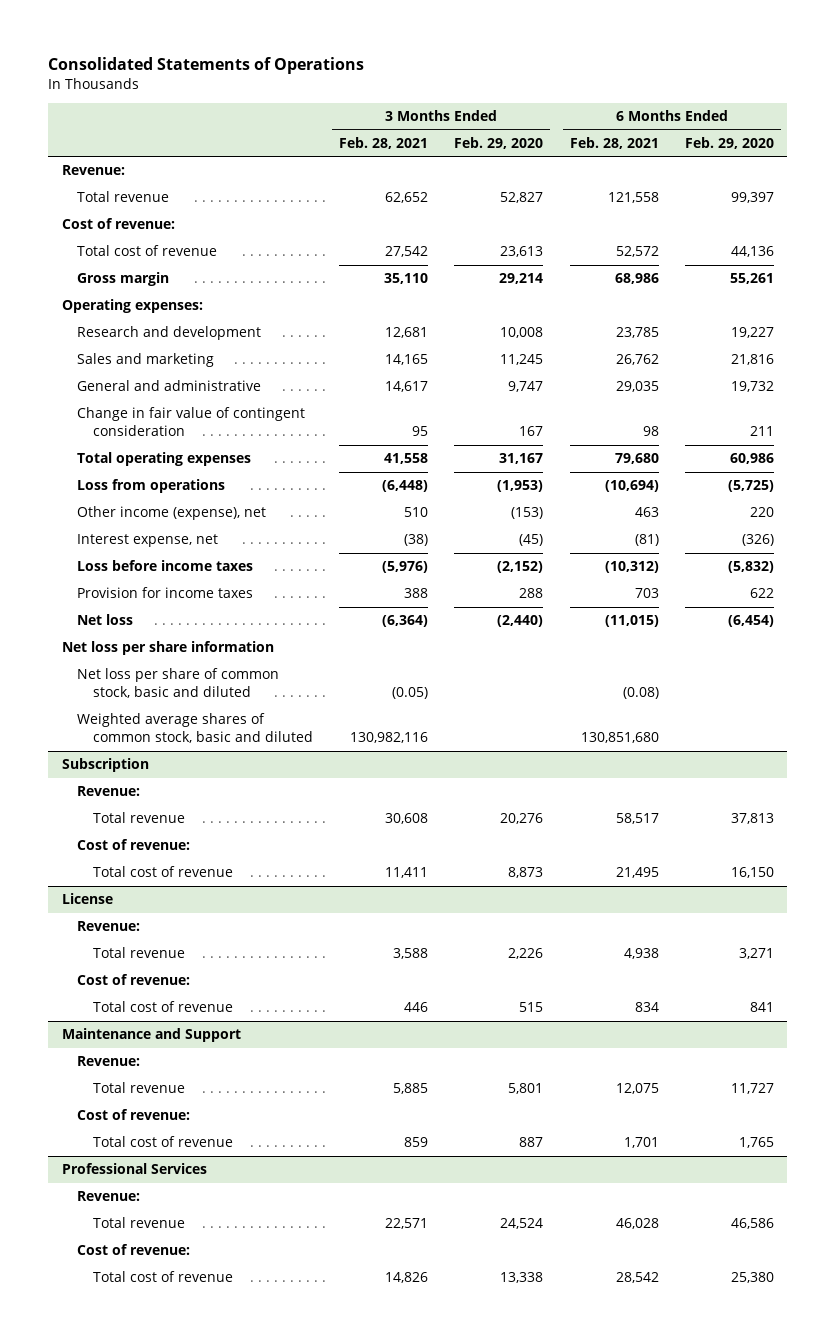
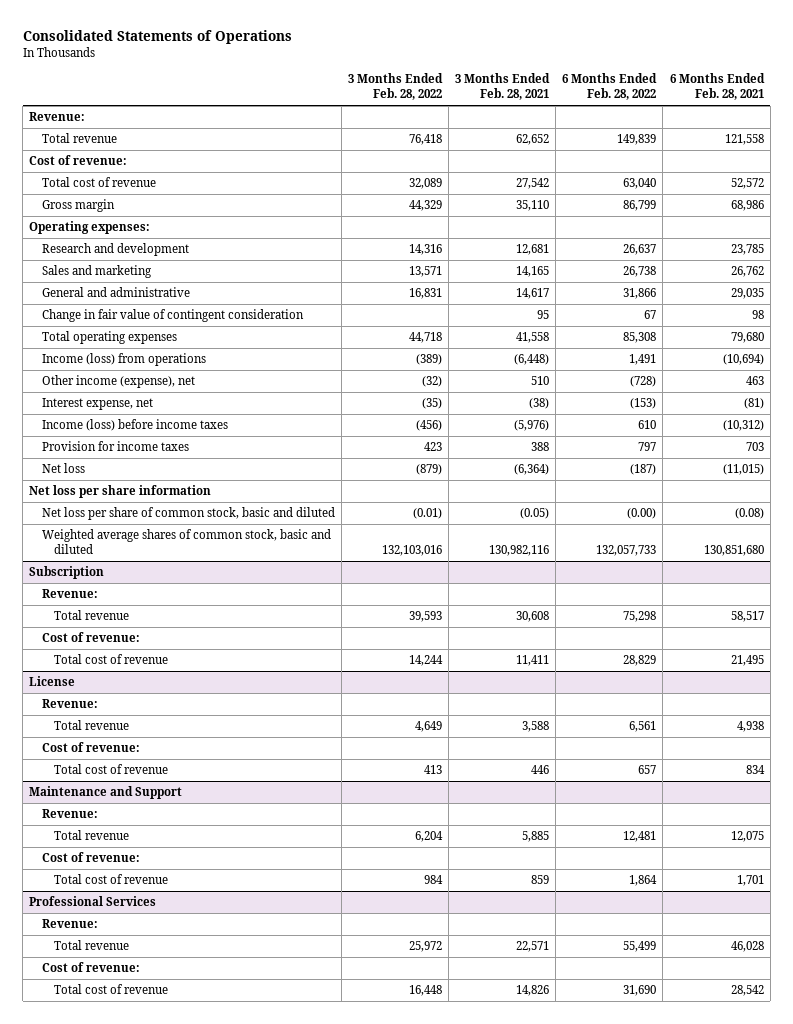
- | 3 Months Ended Feb. 28, 2021 | 3 Months Ended Feb. 29, 2020 | 6 Months Ended Feb. 28, 2021 | 6 Months Ended Feb. 29, 2020
+ | 3 Months Ended Feb. 28, 2022 | 3 Months Ended Feb. 28, 2021 | 6 Months Ended Feb. 28, 2022 | 6 Months Ended Feb. 28, 2021
- Loss from operations | (6,448) | (1,953) | (10,694) | (5,725)
+ Income (loss) from operations | (389) | (6,448) | 1,491 | (10,694)
- Loss before income taxes | (5,976) | (2,152) | (10,312) | (5,832)
+ Income (loss) before income taxes | (456) | (5,976) | 610 | (10,312)

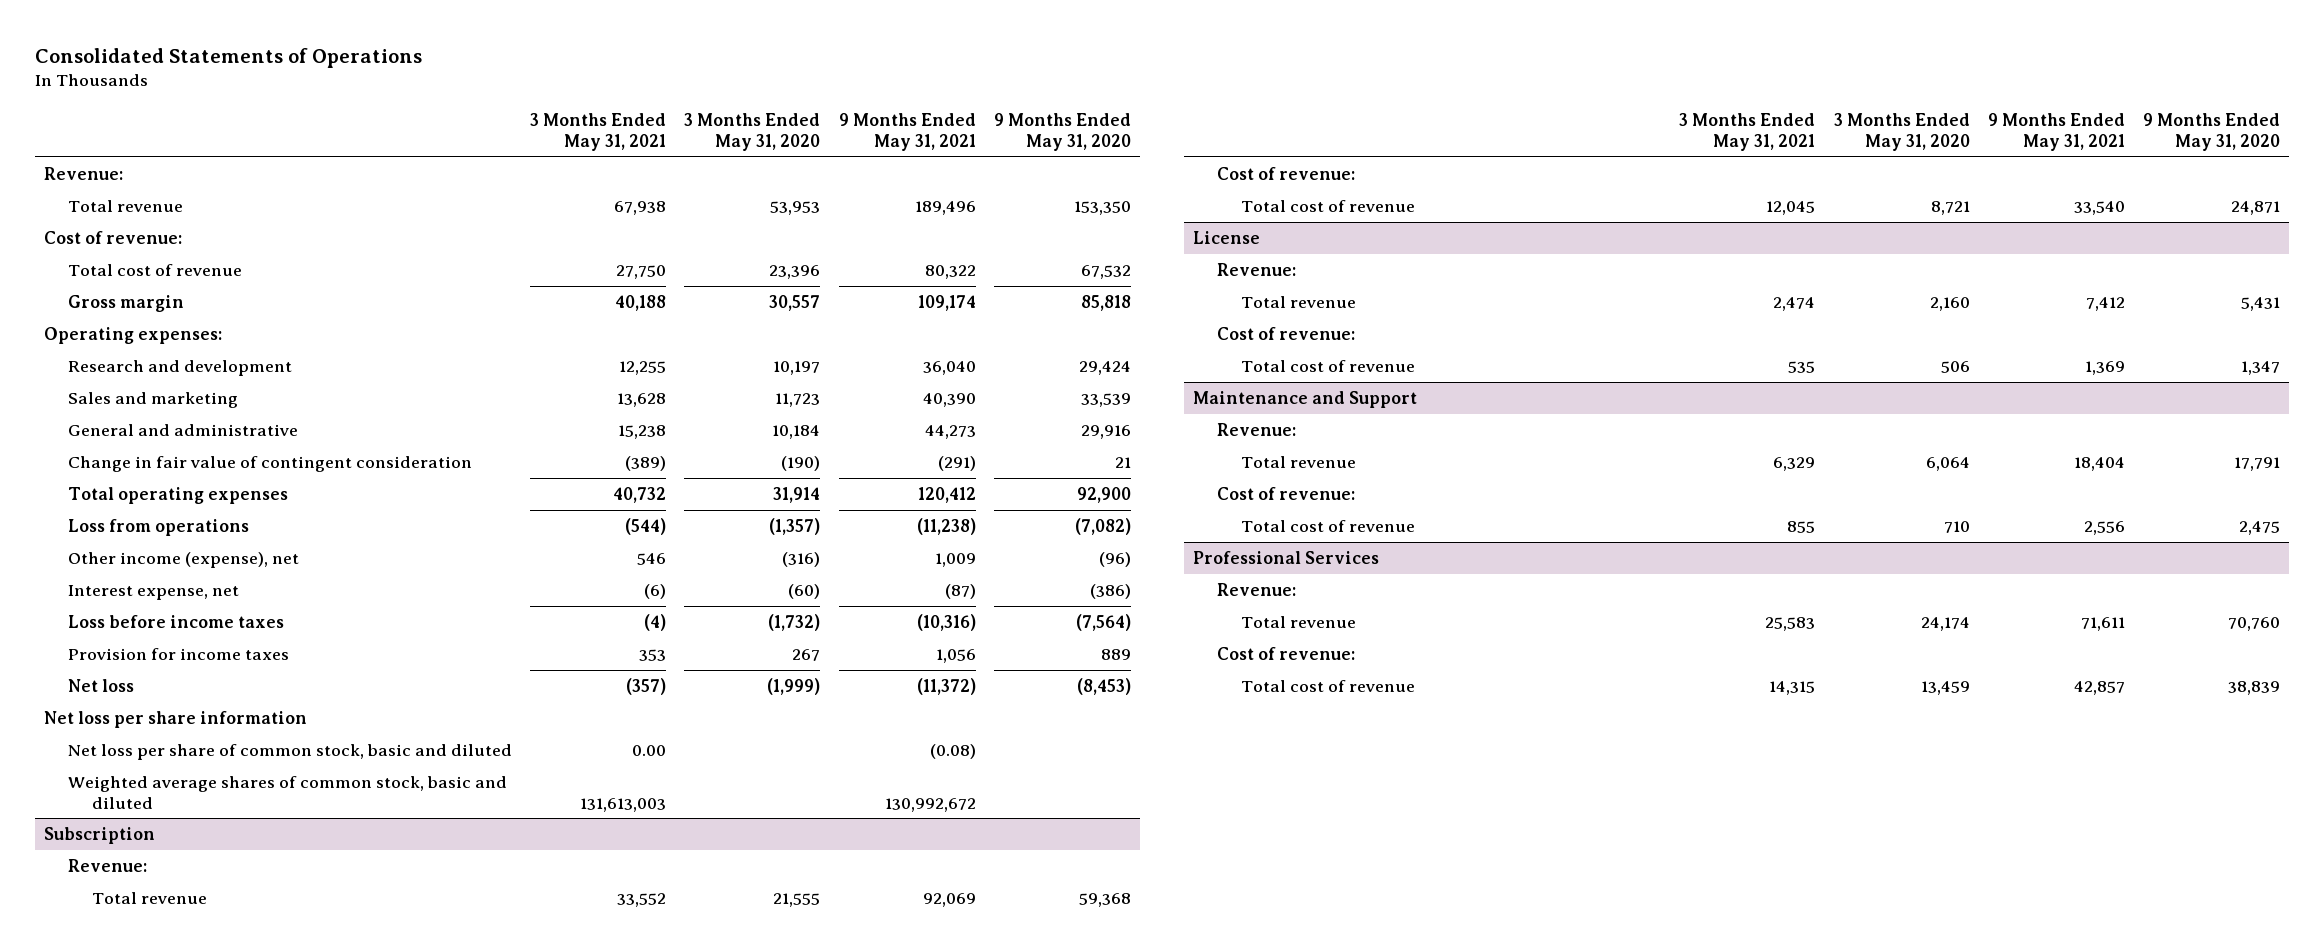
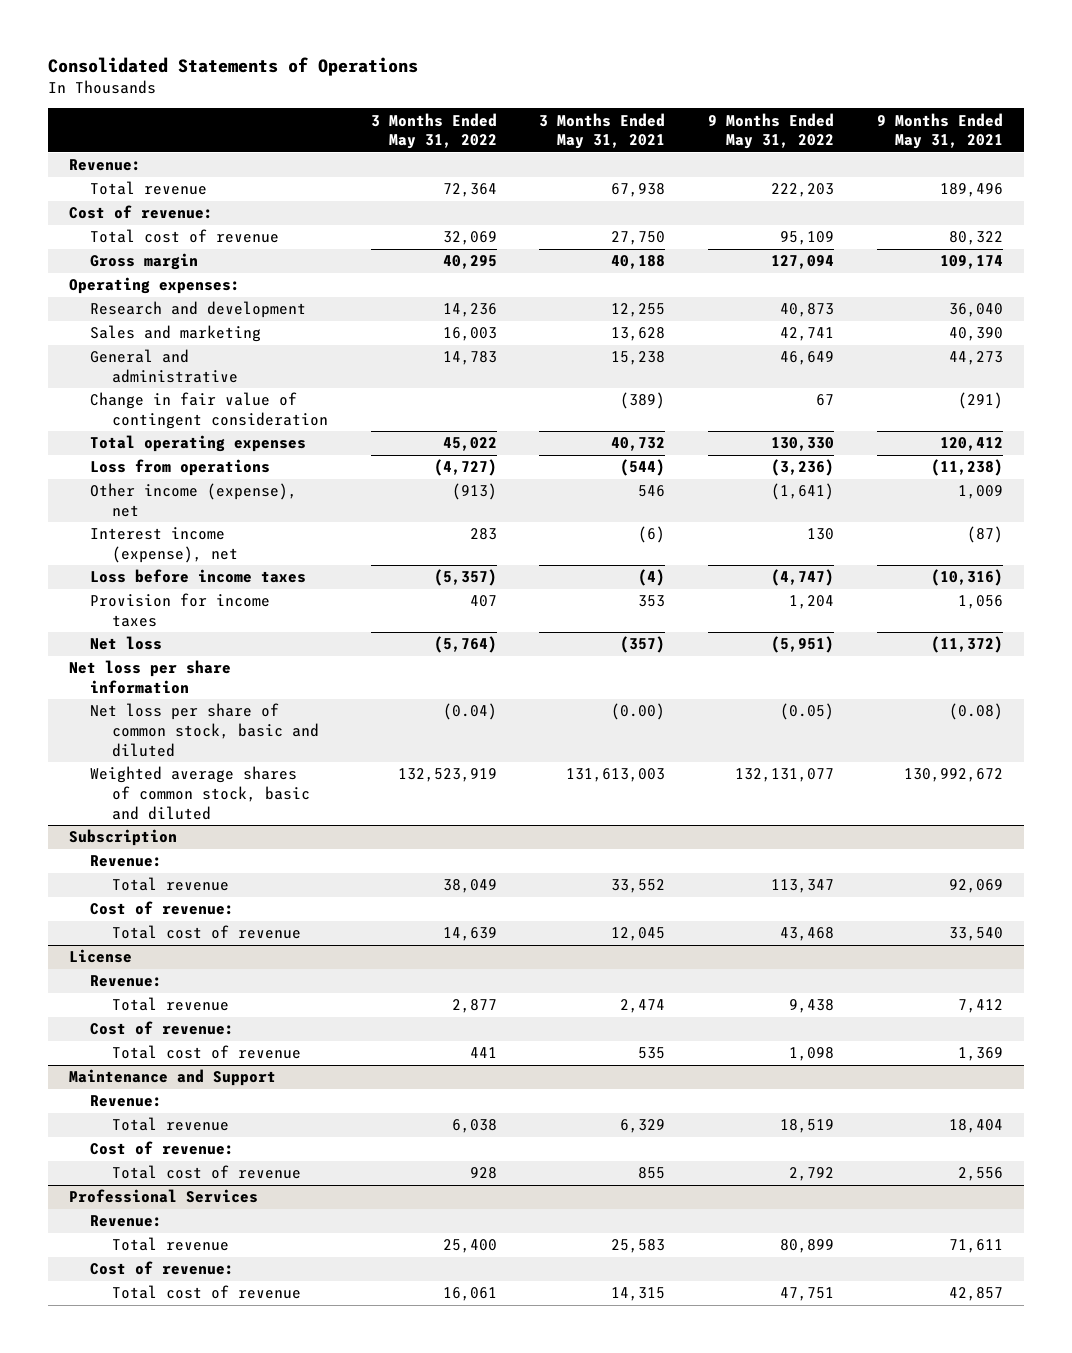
- | 3 Months Ended May 31, 2021 | 3 Months Ended May 31, 2020 | 9 Months Ended May 31, 2021 | 9 Months Ended May 31, 2020
+ | 3 Months Ended May 31, 2022 | 3 Months Ended May 31, 2021 | 9 Months Ended May 31, 2022 | 9 Months Ended May 31, 2021
- Interest expense, net | (6) | (60) | (87) | (386)
+ Interest income (expense), net | 283 | (6) | 130 | (87)
- Net loss per share of common stock, basic and diluted | 0.00 | | (0.08) |
+ Net loss per share of common stock, basic and diluted | (0.04) | (0.00) | (0.05) | (0.08)

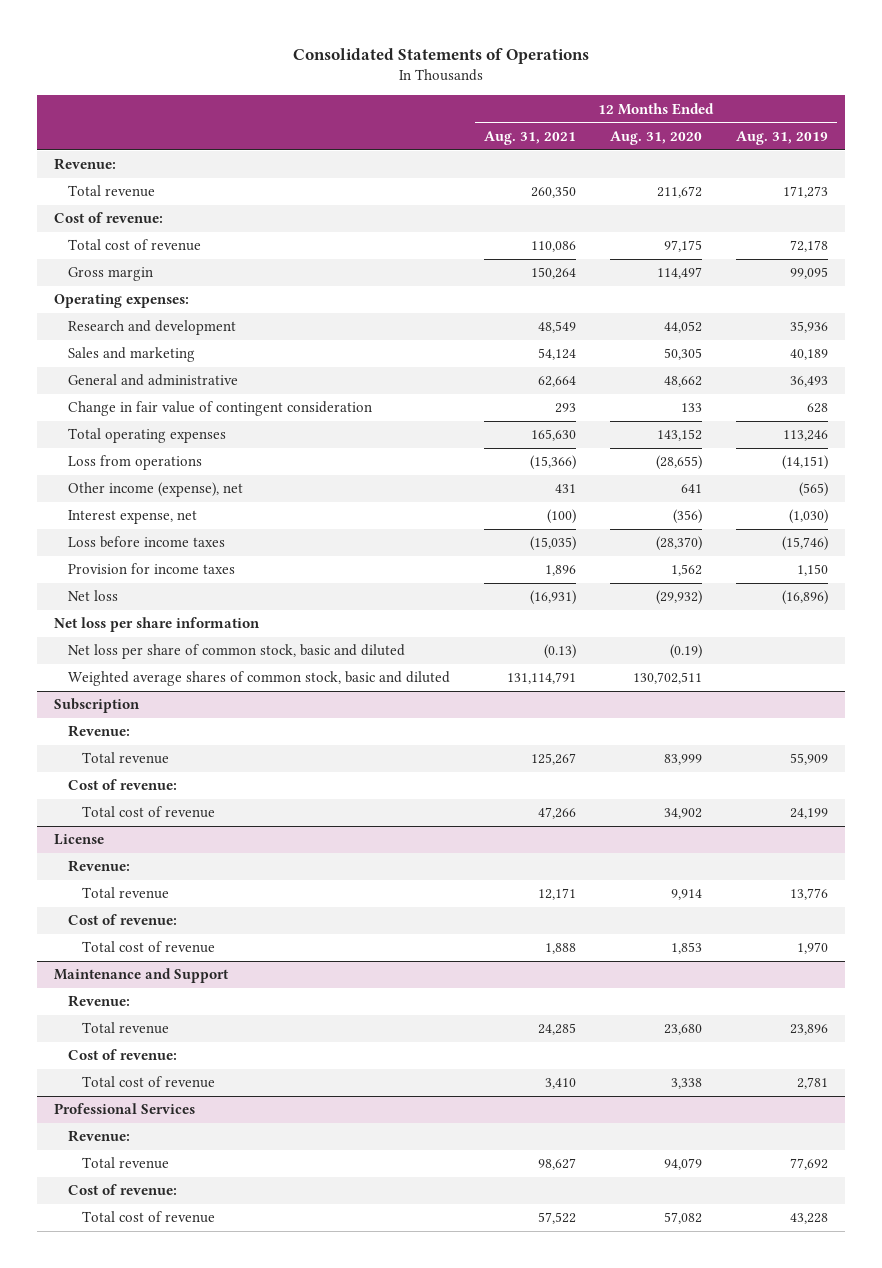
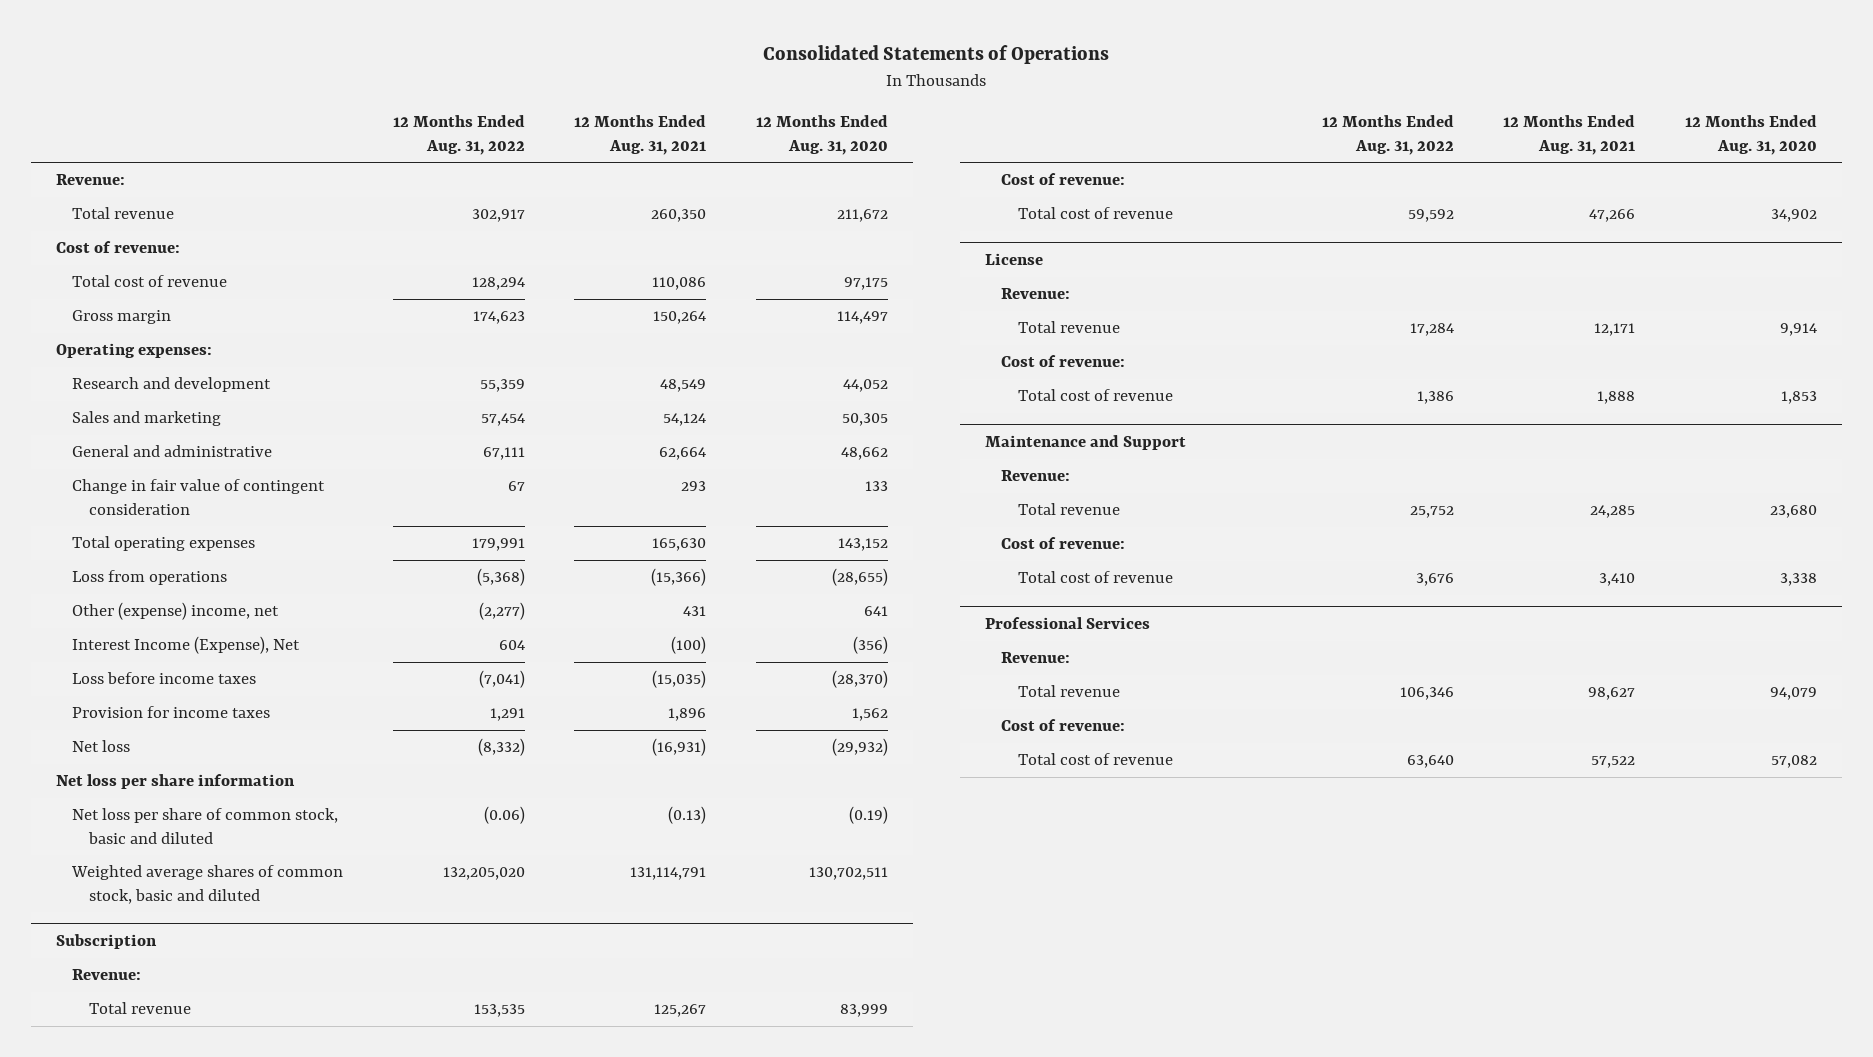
- | 12 Months Ended Aug. 31, 2021 | 12 Months Ended Aug. 31, 2020 | 12 Months Ended Aug. 31, 2019
+ | 12 Months Ended Aug. 31, 2022 | 12 Months Ended Aug. 31, 2021 | 12 Months Ended Aug. 31, 2020
- Other income (expense), net | 431 | 641 | (565)
- Interest expense, net | (100) | (356) | (1,030)
+ Other (expense) income, net | (2,277) | 431 | 641
+ Interest Income (Expense), Net | 604 | (100) | (356)

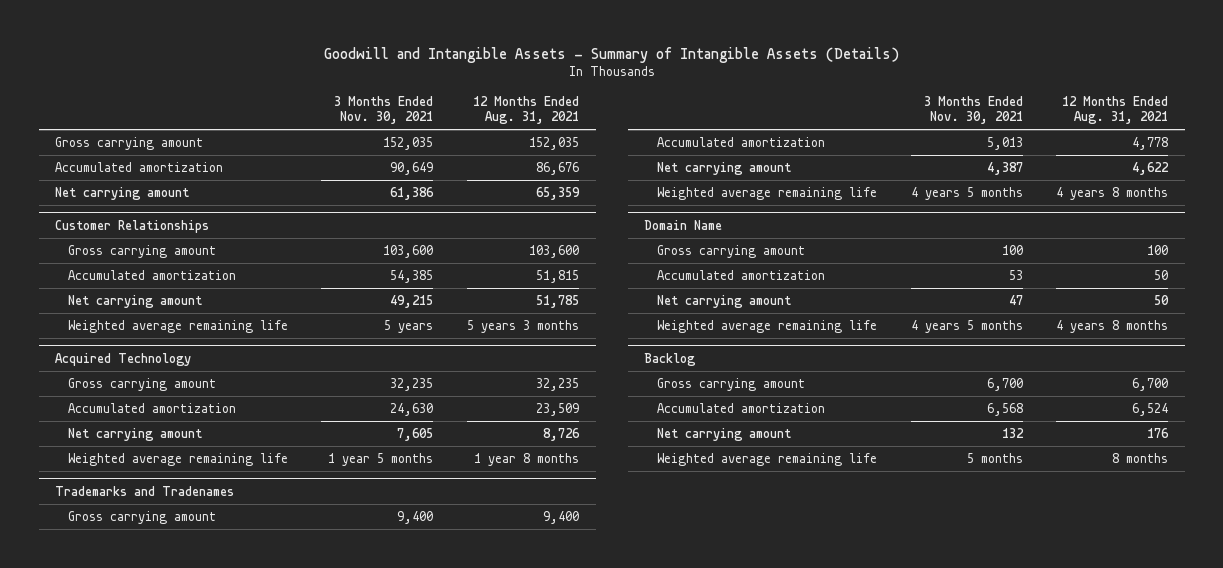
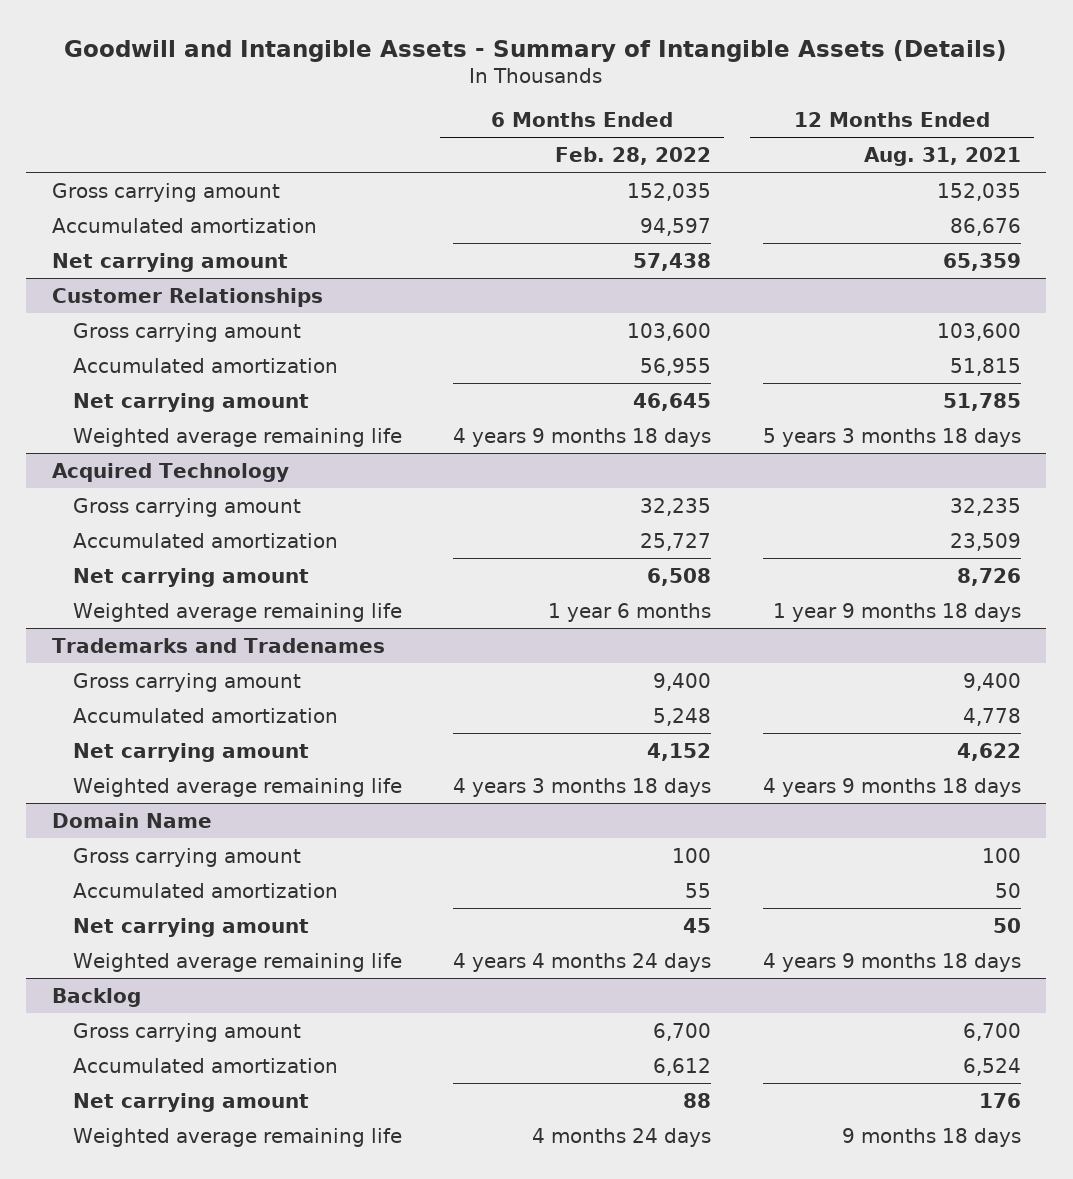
- | 3 Months Ended Nov. 30, 2021 | 12 Months Ended Aug. 31, 2021
+ | 6 Months Ended Feb. 28, 2022 | 12 Months Ended Aug. 31, 2021
@ Customer Relationships
- Weighted average remaining life | 5 years | 5 years 3 months
+ Weighted average remaining life | 4 years 9 months 18 days | 5 years 3 months 18 days
@ Acquired Technology
- Weighted average remaining life | 1 year 5 months | 1 year 8 months
+ Weighted average remaining life | 1 year 6 months | 1 year 9 months 18 days
@ Trademarks and Tradenames
- Weighted average remaining life | 4 years 5 months | 4 years 8 months
+ Weighted average remaining life | 4 years 3 months 18 days | 4 years 9 months 18 days
@ Domain Name
- Weighted average remaining life | 4 years 5 months | 4 years 8 months
+ Weighted average remaining life | 4 years 4 months 24 days | 4 years 9 months 18 days
@ Backlog
- Weighted average remaining life | 5 months | 8 months
+ Weighted average remaining life | 4 months 24 days | 9 months 18 days

